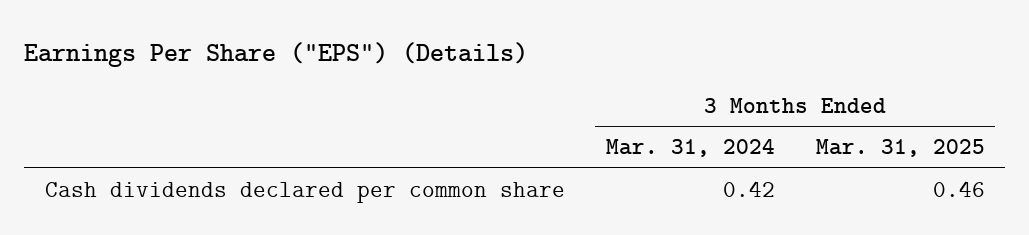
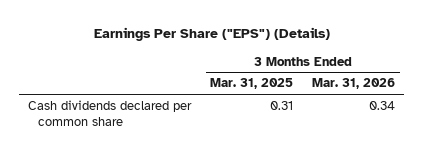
- | 3 Months Ended Mar. 31, 2024 | 3 Months Ended Mar. 31, 2025
+ | 3 Months Ended Mar. 31, 2025 | 3 Months Ended Mar. 31, 2026
- Cash dividends declared per common share | 0.42 | 0.46
+ Cash dividends declared per common share | 0.31 | 0.34

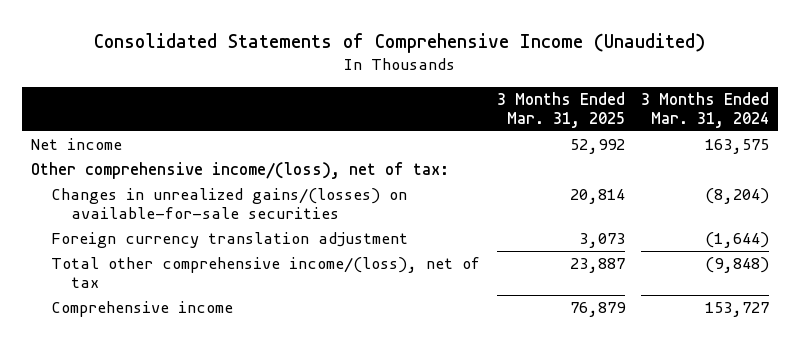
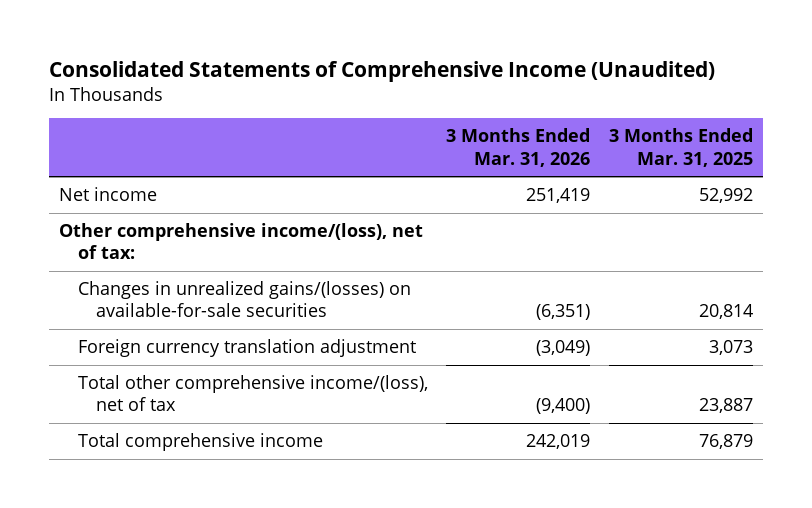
- | 3 Months Ended Mar. 31, 2025 | 3 Months Ended Mar. 31, 2024
+ | 3 Months Ended Mar. 31, 2026 | 3 Months Ended Mar. 31, 2025
- Comprehensive income | 76,879 | 153,727
+ Total comprehensive income | 242,019 | 76,879

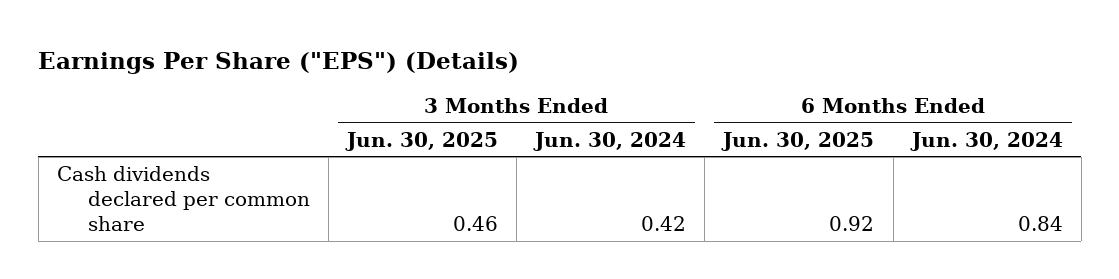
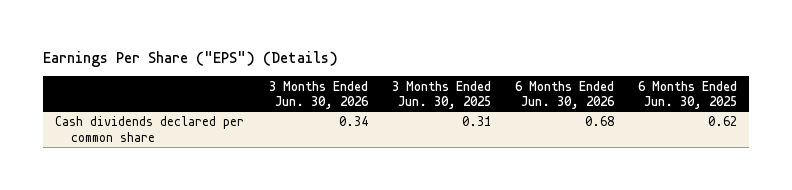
- | 3 Months Ended Jun. 30, 2025 | 3 Months Ended Jun. 30, 2024 | 6 Months Ended Jun. 30, 2025 | 6 Months Ended Jun. 30, 2024
+ | 3 Months Ended Jun. 30, 2026 | 3 Months Ended Jun. 30, 2025 | 6 Months Ended Jun. 30, 2026 | 6 Months Ended Jun. 30, 2025
- Cash dividends declared per common share | 0.46 | 0.42 | 0.92 | 0.84
+ Cash dividends declared per common share | 0.34 | 0.31 | 0.68 | 0.62

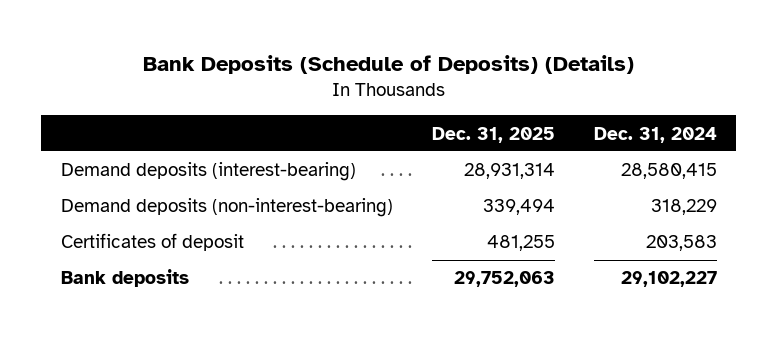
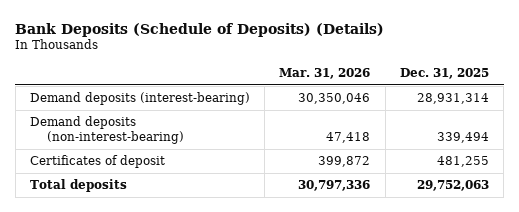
- | Dec. 31, 2025 | Dec. 31, 2024
+ | Mar. 31, 2026 | Dec. 31, 2025
- Bank deposits | 29,752,063 | 29,102,227
+ Total deposits | 30,797,336 | 29,752,063

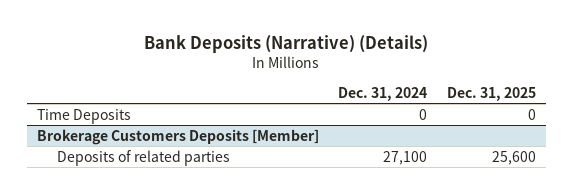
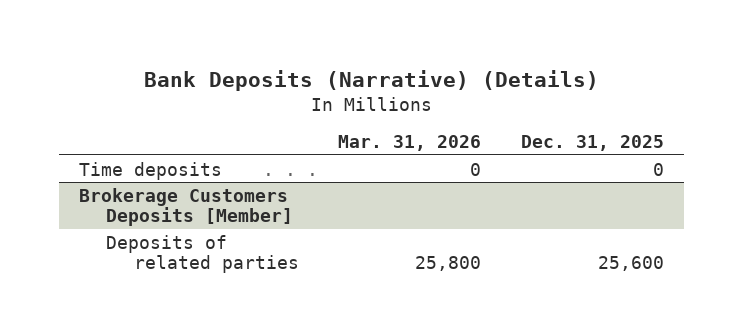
- | Dec. 31, 2024 | Dec. 31, 2025
+ | Mar. 31, 2026 | Dec. 31, 2025
- Time Deposits | 0 | 0
+ Time deposits | 0 | 0

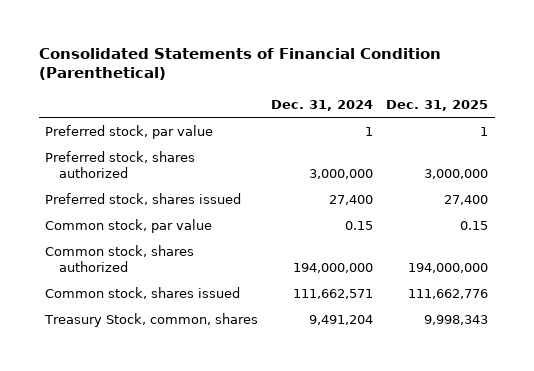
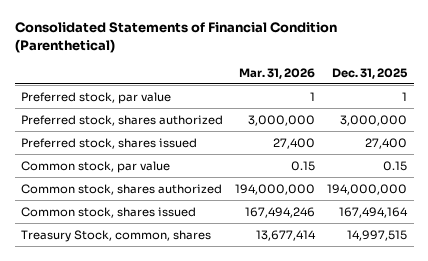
- | Dec. 31, 2024 | Dec. 31, 2025
+ | Mar. 31, 2026 | Dec. 31, 2025
- Common stock, shares issued | 111,662,571 | 111,662,776
- Treasury Stock, common, shares | 9,491,204 | 9,998,343
+ Common stock, shares issued | 167,494,246 | 167,494,164
+ Treasury Stock, common, shares | 13,677,414 | 14,997,515

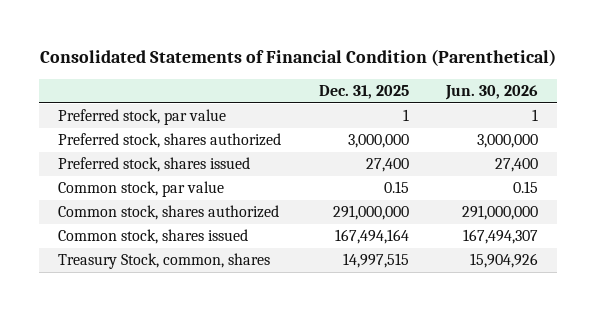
- | Mar. 31, 2026 | Dec. 31, 2025
+ | Dec. 31, 2025 | Jun. 30, 2026
- Common stock, shares authorized | 194,000,000 | 194,000,000
+ Common stock, shares authorized | 291,000,000 | 291,000,000

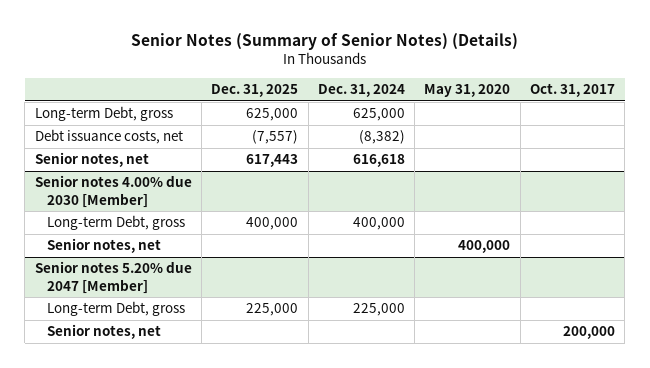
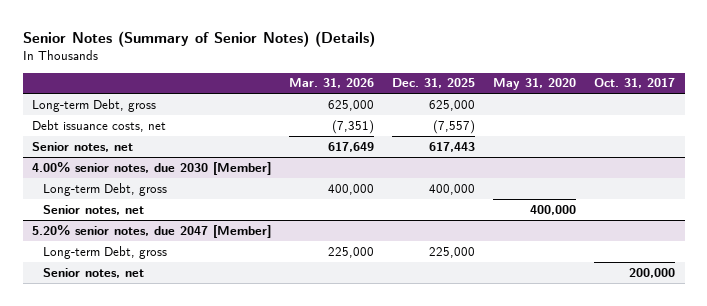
- | Dec. 31, 2025 | Dec. 31, 2024 | May 31, 2020 | Oct. 31, 2017
+ | Mar. 31, 2026 | Dec. 31, 2025 | May 31, 2020 | Oct. 31, 2017
- Senior notes 4.00% due 2030 [Member]
+ 4.00% senior notes, due 2030 [Member]
- Senior notes 5.20% due 2047 [Member]
+ 5.20% senior notes, due 2047 [Member]

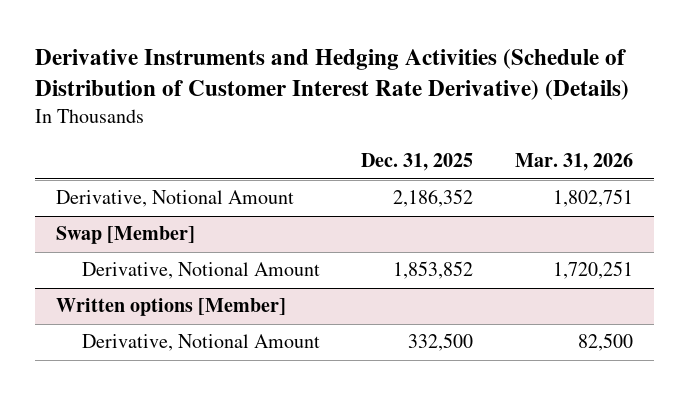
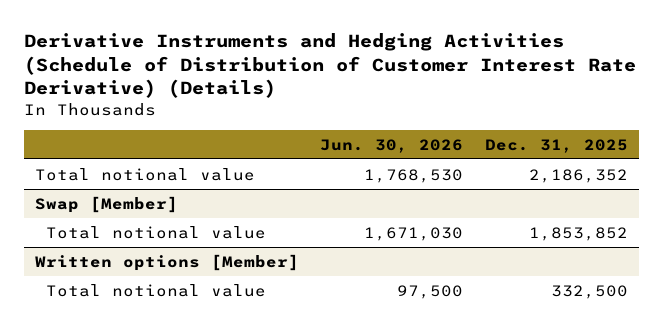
- | Dec. 31, 2025 | Mar. 31, 2026
+ | Jun. 30, 2026 | Dec. 31, 2025
- Derivative, Notional Amount | 2,186,352 | 1,802,751
+ Total notional value | 1,768,530 | 2,186,352
@ Swap [Member]
- Derivative, Notional Amount | 1,853,852 | 1,720,251
+ Total notional value | 1,671,030 | 1,853,852
@ Written options [Member]
- Derivative, Notional Amount | 332,500 | 82,500
+ Total notional value | 97,500 | 332,500

